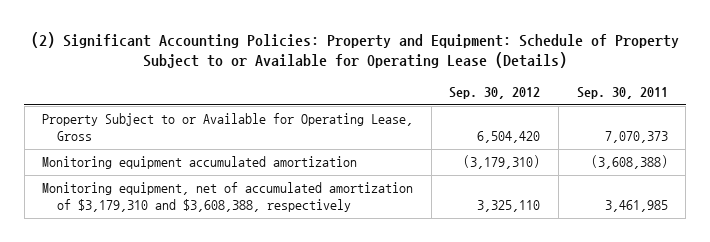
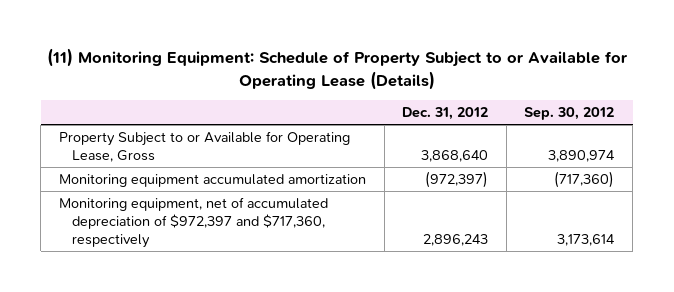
- (2) Significant Accounting Policies: Property and Equipment: Schedule of Property Subject to or Available for Operating Lease (Details)
+ (11) Monitoring Equipment: Schedule of Property Subject to or Available for Operating Lease (Details)
- | Sep. 30, 2012 | Sep. 30, 2011
+ | Dec. 31, 2012 | Sep. 30, 2012
- Property Subject to or Available for Operating Lease, Gross | 6,504,420 | 7,070,373
- Monitoring equipment accumulated amortization | (3,179,310) | (3,608,388)
- Monitoring equipment, net of accumulated amortization of $3,179,310 and $3,608,388, respectively | 3,325,110 | 3,461,985
+ Property Subject to or Available for Operating Lease, Gross | 3,868,640 | 3,890,974
+ Monitoring equipment accumulated amortization | (972,397) | (717,360)
+ Monitoring equipment, net of accumulated depreciation of $972,397 and $717,360, respectively | 2,896,243 | 3,173,614

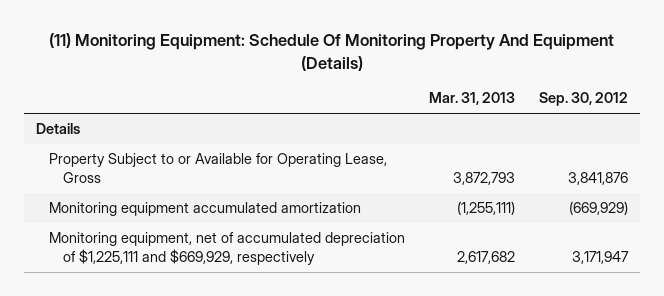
- (11) Monitoring Equipment: Schedule of Property Subject to or Available for Operating Lease (Details)
+ (11) Monitoring Equipment: Schedule Of Monitoring Property And Equipment (Details)
- | Dec. 31, 2012 | Sep. 30, 2012
+ | Mar. 31, 2013 | Sep. 30, 2012
- Property Subject to or Available for Operating Lease, Gross | 3,868,640 | 3,890,974
- Monitoring equipment accumulated amortization | (972,397) | (717,360)
- Monitoring equipment, net of accumulated depreciation of $972,397 and $717,360, respectively | 2,896,243 | 3,173,614
+ Details
+ Property Subject to or Available for Operating Lease, Gross | 3,872,793 | 3,841,876
+ Monitoring equipment accumulated amortization | (1,255,111) | (669,929)
+ Monitoring equipment, net of accumulated depreciation of $1,225,111 and $669,929, respectively | 2,617,682 | 3,171,947

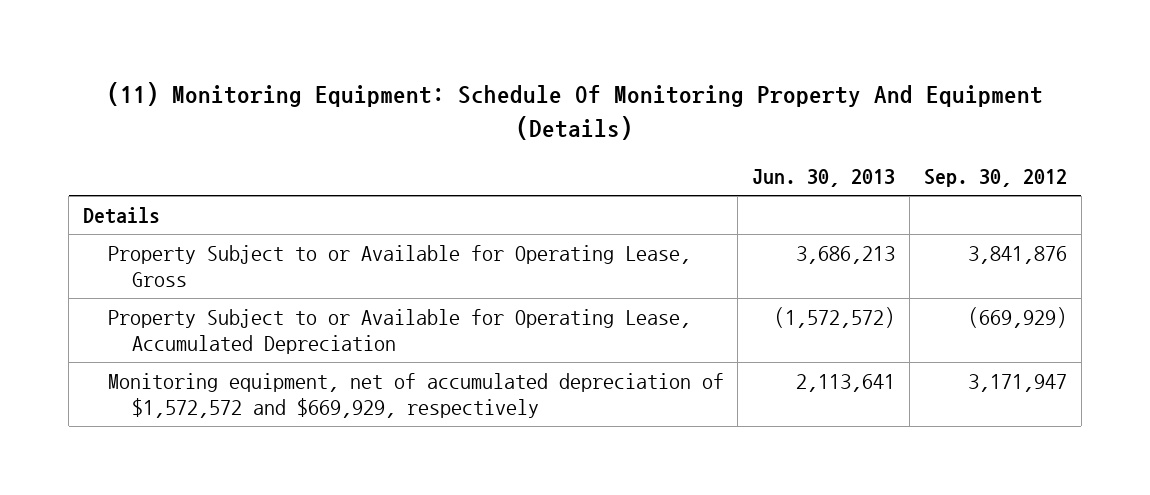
- | Mar. 31, 2013 | Sep. 30, 2012
+ | Jun. 30, 2013 | Sep. 30, 2012
- Monitoring equipment accumulated amortization | (1,255,111) | (669,929)
- Monitoring equipment, net of accumulated depreciation of $1,225,111 and $669,929, respectively | 2,617,682 | 3,171,947
+ Property Subject to or Available for Operating Lease, Accumulated Depreciation | (1,572,572) | (669,929)
+ Monitoring equipment, net of accumulated depreciation of $1,572,572 and $669,929, respectively | 2,113,641 | 3,171,947

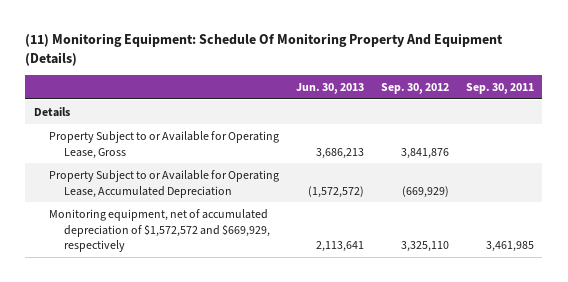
- | Jun. 30, 2013 | Sep. 30, 2012
+ | Jun. 30, 2013 | Sep. 30, 2012 | Sep. 30, 2011
- Monitoring equipment, net of accumulated depreciation of $1,572,572 and $669,929, respectively | 2,113,641 | 3,171,947
+ Monitoring equipment, net of accumulated depreciation of $1,572,572 and $669,929, respectively | 2,113,641 | 3,325,110 | 3,461,985

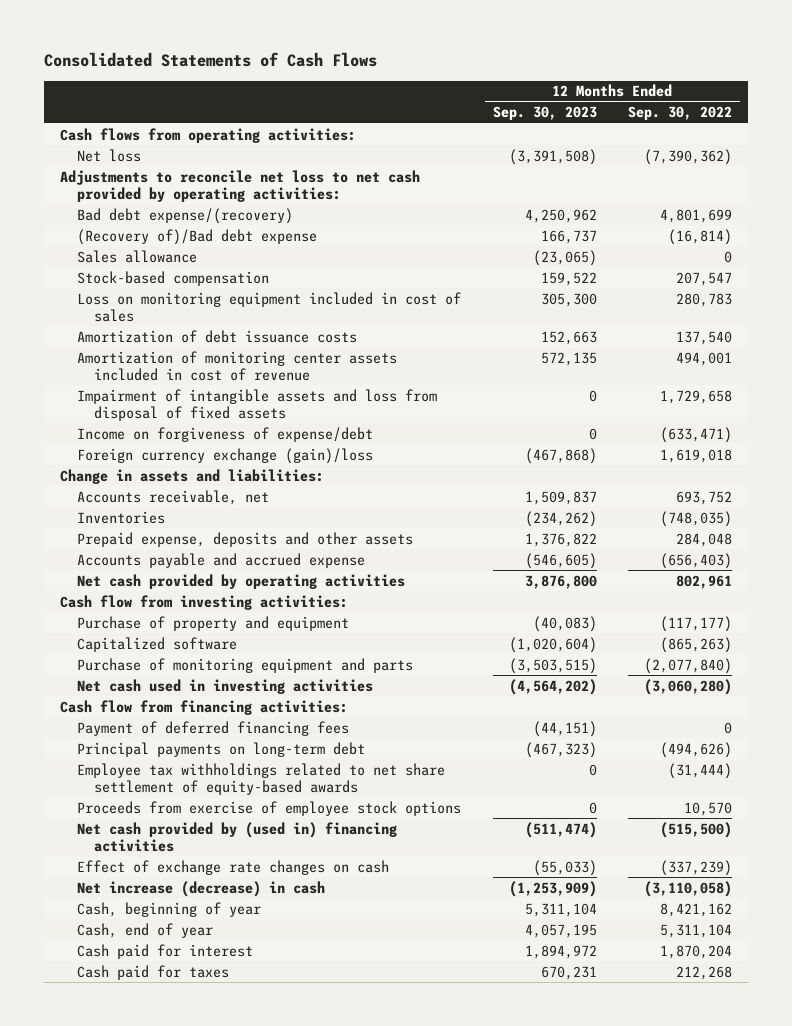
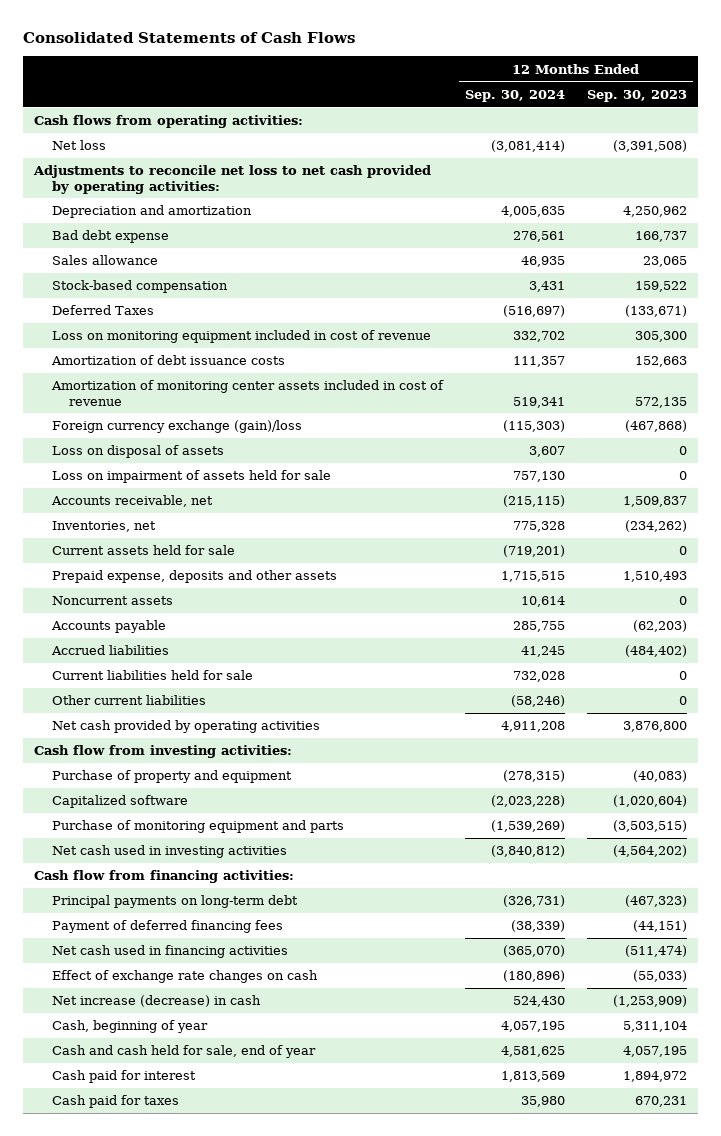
- | 12 Months Ended Sep. 30, 2023 | 12 Months Ended Sep. 30, 2022
+ | 12 Months Ended Sep. 30, 2024 | 12 Months Ended Sep. 30, 2023
- Bad debt expense/(recovery) | 4,250,962 | 4,801,699
- (Recovery of)/Bad debt expense | 166,737 | (16,814)
- Sales allowance | (23,065) | 0
+ Depreciation and amortization | 4,005,635 | 4,250,962
+ Bad debt expense | 276,561 | 166,737
+ Sales allowance | 46,935 | 23,065
- Loss on monitoring equipment included in cost of sales | 305,300 | 280,783
+ Deferred Taxes | (516,697) | (133,671)
+ Loss on monitoring equipment included in cost of revenue | 332,702 | 305,300
- Impairment of intangible assets and loss from disposal of fixed assets | 0 | 1,729,658
- Income on forgiveness of expense/debt | 0 | (633,471)
- Change in assets and liabilities:
+ Loss on disposal of assets | 3,607 | 0
+ Loss on impairment of assets held for sale | 757,130 | 0
- Inventories | (234,262) | (748,035)
- Prepaid expense, deposits and other assets | 1,376,822 | 284,048
- Accounts payable and accrued expense | (546,605) | (656,403)
+ Inventories, net | 775,328 | (234,262)
+ Current assets held for sale | (719,201) | 0
+ Prepaid expense, deposits and other assets | 1,715,515 | 1,510,493
+ Noncurrent assets | 10,614 | 0
+ Accounts payable | 285,755 | (62,203)
+ Accrued liabilities | 41,245 | (484,402)
+ Current liabilities held for sale | 732,028 | 0
+ Other current liabilities | (58,246) | 0
- Employee tax withholdings related to net share settlement of equity-based awards | 0 | (31,444)
- Proceeds from exercise of employee stock options | 0 | 10,570
- Net cash provided by (used in) financing activities | (511,474) | (515,500)
moved down: Payment of deferred financing fees | (38,339) | (44,151)
+ Net cash used in financing activities | (365,070) | (511,474)
- Cash, end of year | 4,057,195 | 5,311,104
+ Cash and cash held for sale, end of year | 4,581,625 | 4,057,195

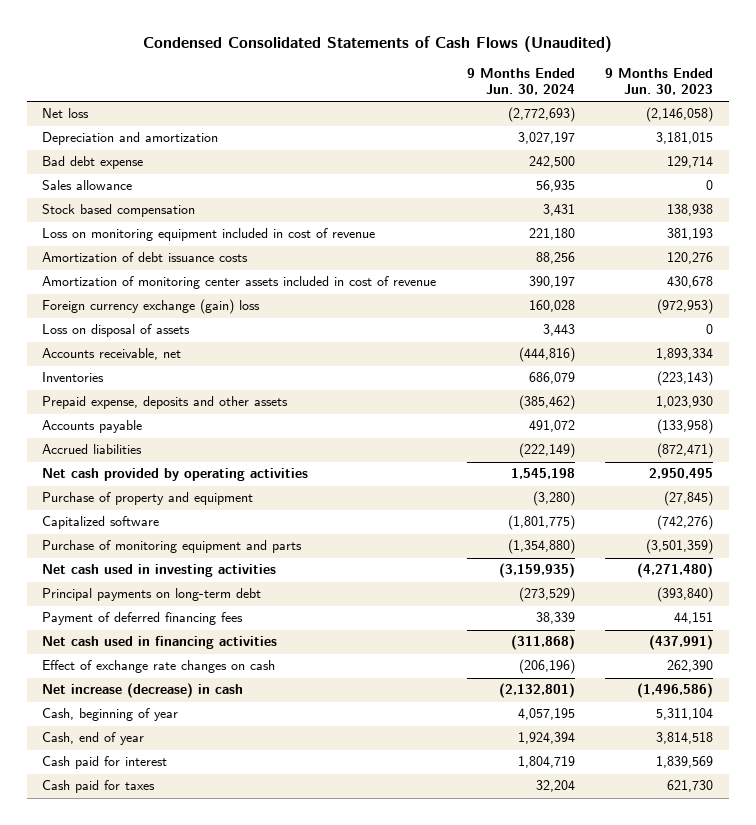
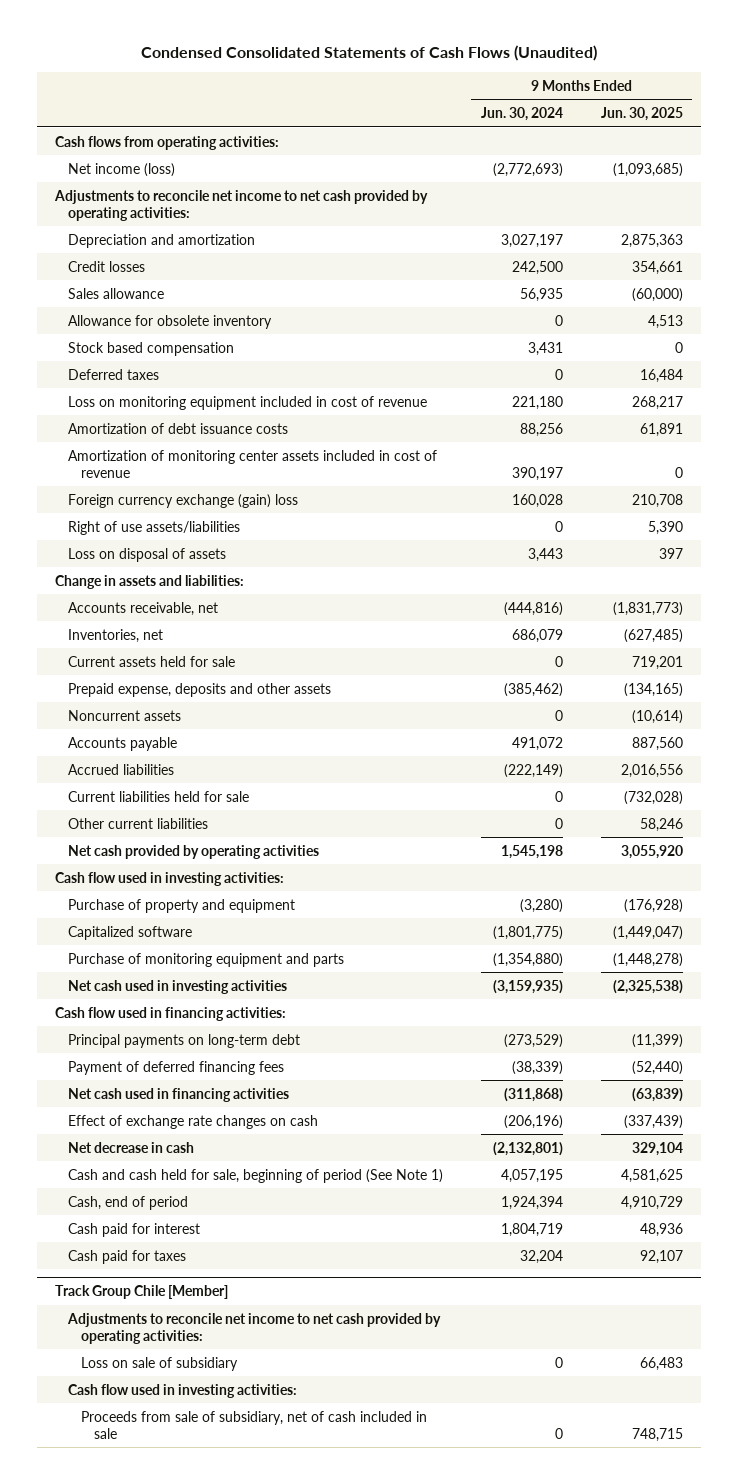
- | 9 Months Ended Jun. 30, 2024 | 9 Months Ended Jun. 30, 2023
+ | 9 Months Ended Jun. 30, 2024 | 9 Months Ended Jun. 30, 2025
- Net loss | (2,772,693) | (2,146,058)
+ Cash flows from operating activities:
+ Net income (loss) | (2,772,693) | (1,093,685)
+ Adjustments to reconcile net income to net cash provided by operating activities:
- Bad debt expense | 242,500 | 129,714
+ Credit losses | 242,500 | 354,661
+ Allowance for obsolete inventory | 0 | 4,513
+ Deferred taxes | 0 | 16,484
+ Right of use assets/liabilities | 0 | 5,390
+ Change in assets and liabilities:
- Inventories | 686,079 | (223,143)
+ Inventories, net | 686,079 | (627,485)
+ Current assets held for sale | 0 | 719,201
+ Noncurrent assets | 0 | (10,614)
+ Current liabilities held for sale | 0 | (732,028)
+ Other current liabilities | 0 | 58,246
+ Cash flow used in investing activities:
+ Cash flow used in financing activities:
- Payment of deferred financing fees | 38,339 | 44,151
+ Payment of deferred financing fees | (38,339) | (52,440)
- Net increase (decrease) in cash | (2,132,801) | (1,496,586)
- Cash, beginning of year | 4,057,195 | 5,311,104
- Cash, end of year | 1,924,394 | 3,814,518
+ Net decrease in cash | (2,132,801) | 329,104
+ Cash and cash held for sale, beginning of period (See Note 1) | 4,057,195 | 4,581,625
+ Cash, end of period | 1,924,394 | 4,910,729
+ Track Group Chile [Member]
+ Adjustments to reconcile net income to net cash provided by operating activities:
+ Loss on sale of subsidiary | 0 | 66,483
+ Cash flow used in investing activities:
+ Proceeds from sale of subsidiary, net of cash included in sale | 0 | 748,715

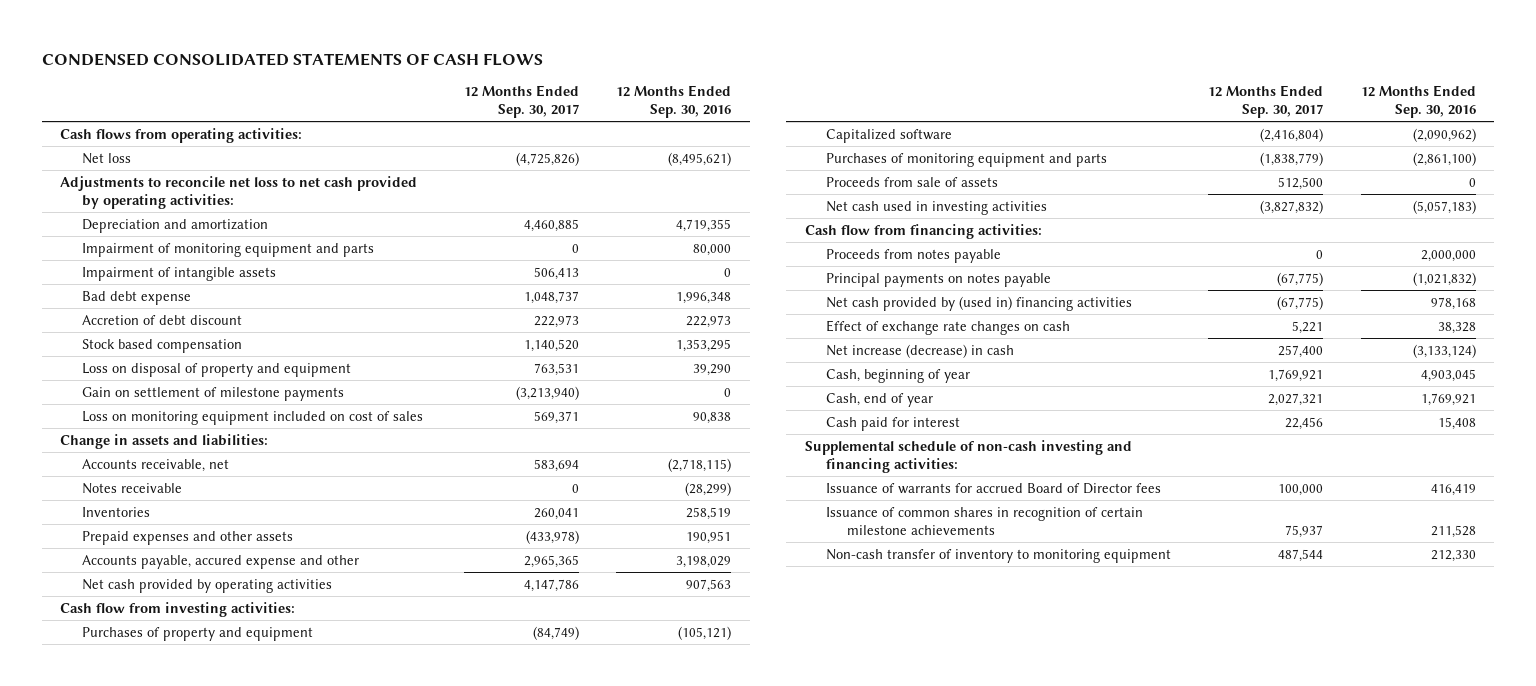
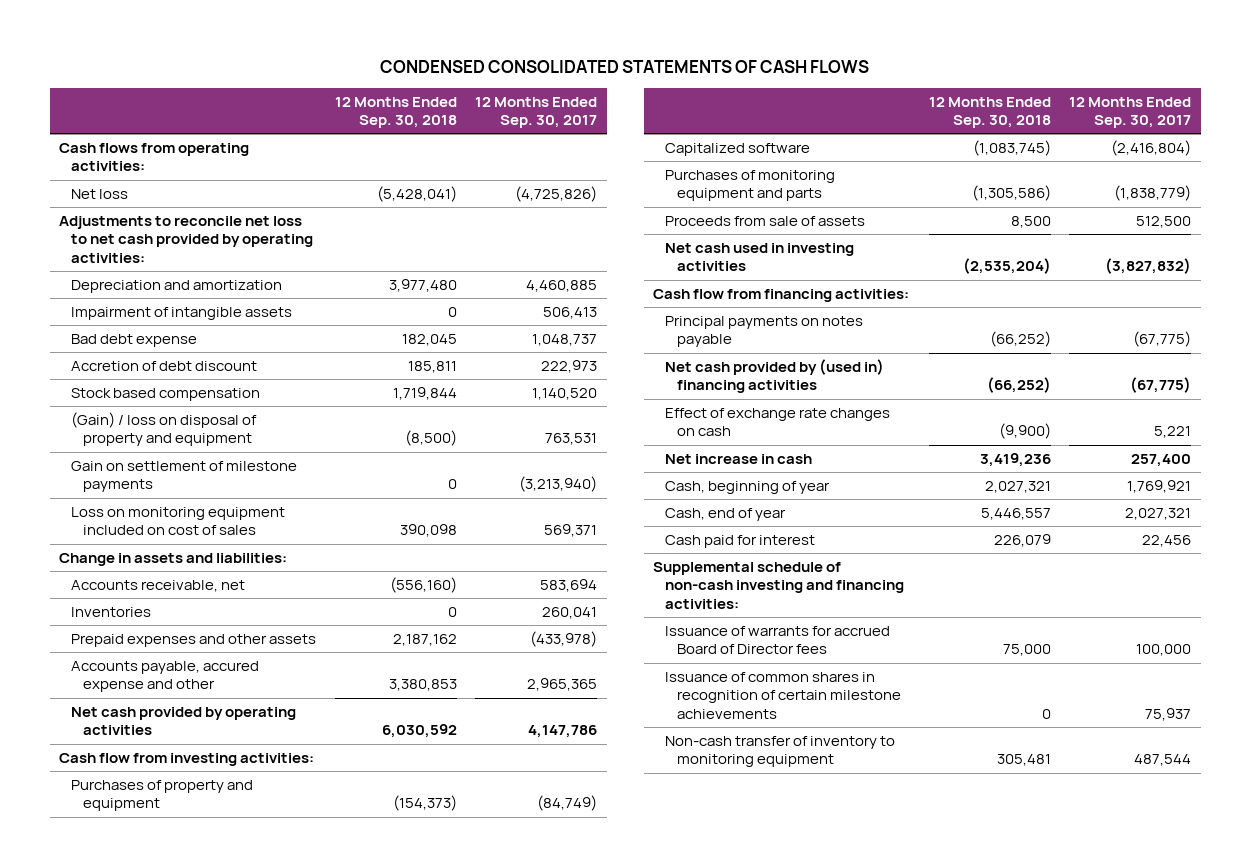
- | 12 Months Ended Sep. 30, 2017 | 12 Months Ended Sep. 30, 2016
+ | 12 Months Ended Sep. 30, 2018 | 12 Months Ended Sep. 30, 2017
- Impairment of monitoring equipment and parts | 0 | 80,000
- Loss on disposal of property and equipment | 763,531 | 39,290
+ (Gain) / loss on disposal of property and equipment | (8,500) | 763,531
- Notes receivable | 0 | (28,299)
- Proceeds from notes payable | 0 | 2,000,000
- Net increase (decrease) in cash | 257,400 | (3,133,124)
+ Net increase in cash | 3,419,236 | 257,400

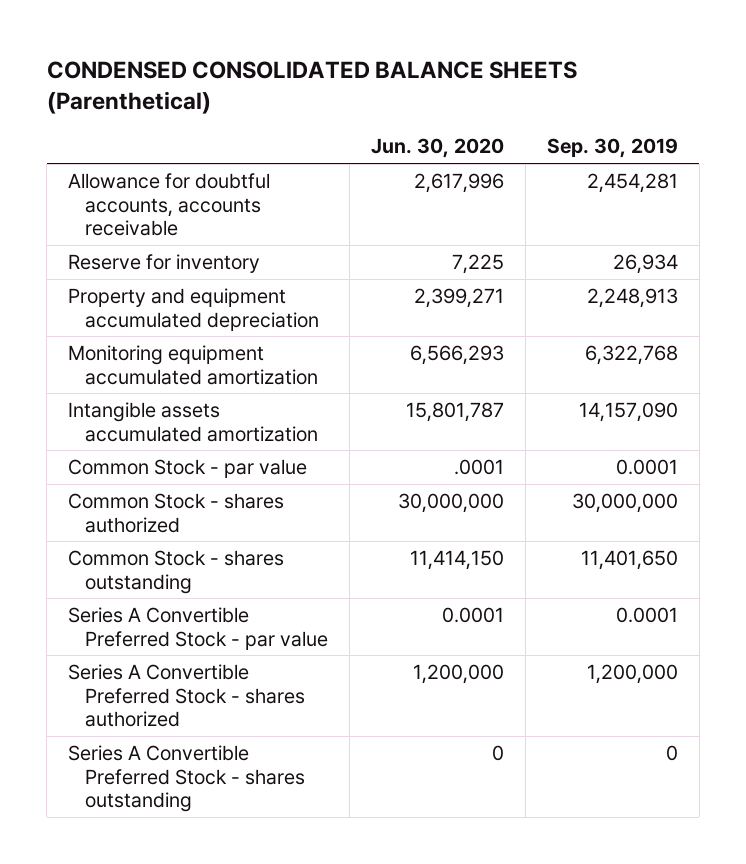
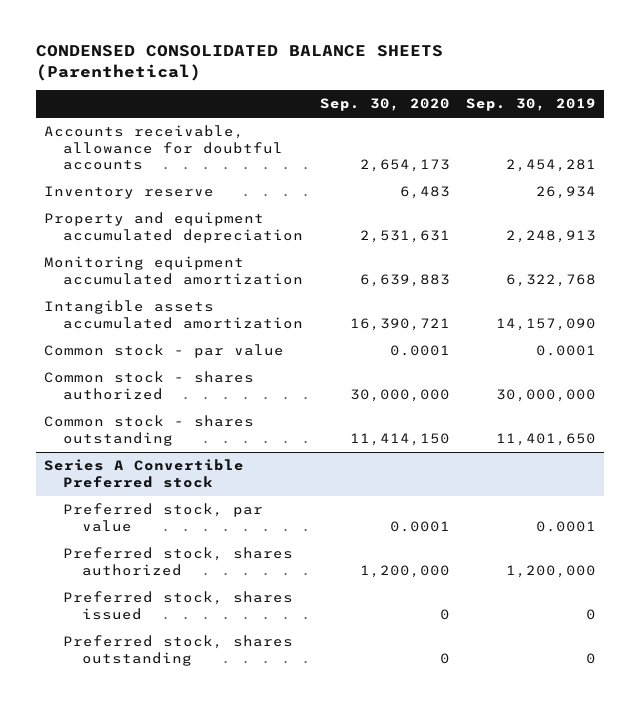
- | Jun. 30, 2020 | Sep. 30, 2019
+ | Sep. 30, 2020 | Sep. 30, 2019
- Allowance for doubtful accounts, accounts receivable | 2,617,996 | 2,454,281
- Reserve for inventory | 7,225 | 26,934
+ Accounts receivable, allowance for doubtful accounts | 2,654,173 | 2,454,281
+ Inventory reserve | 6,483 | 26,934
- Common Stock - par value | .0001 | 0.0001
- Common Stock - shares authorized | 30,000,000 | 30,000,000
- Common Stock - shares outstanding | 11,414,150 | 11,401,650
- Series A Convertible Preferred Stock - par value | 0.0001 | 0.0001
- Series A Convertible Preferred Stock - shares authorized | 1,200,000 | 1,200,000
- Series A Convertible Preferred Stock - shares outstanding | 0 | 0
+ Common stock - par value | 0.0001 | 0.0001
+ Common stock - shares authorized | 30,000,000 | 30,000,000
+ Common stock - shares outstanding | 11,414,150 | 11,401,650
+ Series A Convertible Preferred stock
+ Preferred stock, par value | 0.0001 | 0.0001
+ Preferred stock, shares authorized | 1,200,000 | 1,200,000
+ Preferred stock, shares issued | 0 | 0
+ Preferred stock, shares outstanding | 0 | 0

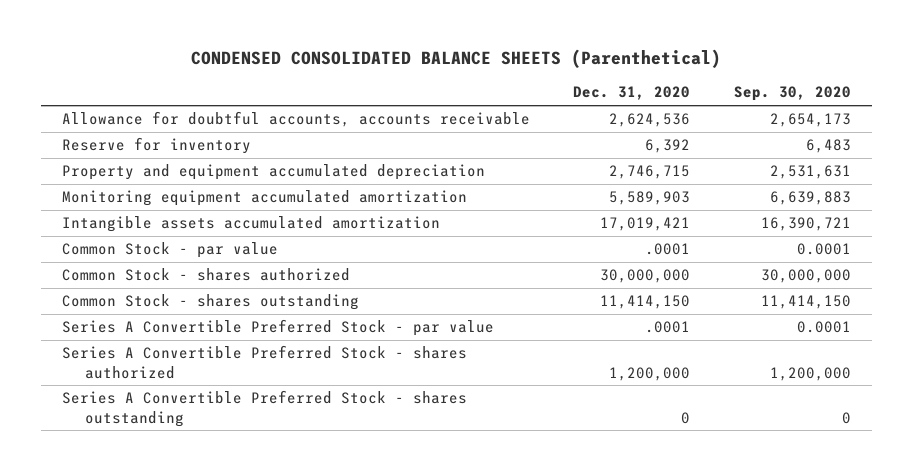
- | Sep. 30, 2020 | Sep. 30, 2019
+ | Dec. 31, 2020 | Sep. 30, 2020
- Accounts receivable, allowance for doubtful accounts | 2,654,173 | 2,454,281
- Inventory reserve | 6,483 | 26,934
+ Allowance for doubtful accounts, accounts receivable | 2,624,536 | 2,654,173
+ Reserve for inventory | 6,392 | 6,483
- Common stock - par value | 0.0001 | 0.0001
- Common stock - shares authorized | 30,000,000 | 30,000,000
- Common stock - shares outstanding | 11,414,150 | 11,401,650
- Series A Convertible Preferred stock
- Preferred stock, par value | 0.0001 | 0.0001
- Preferred stock, shares authorized | 1,200,000 | 1,200,000
- Preferred stock, shares issued | 0 | 0
- Preferred stock, shares outstanding | 0 | 0
+ Common Stock - par value | .0001 | 0.0001
+ Common Stock - shares authorized | 30,000,000 | 30,000,000
+ Common Stock - shares outstanding | 11,414,150 | 11,414,150
+ Series A Convertible Preferred Stock - par value | .0001 | 0.0001
+ Series A Convertible Preferred Stock - shares authorized | 1,200,000 | 1,200,000
+ Series A Convertible Preferred Stock - shares outstanding | 0 | 0

